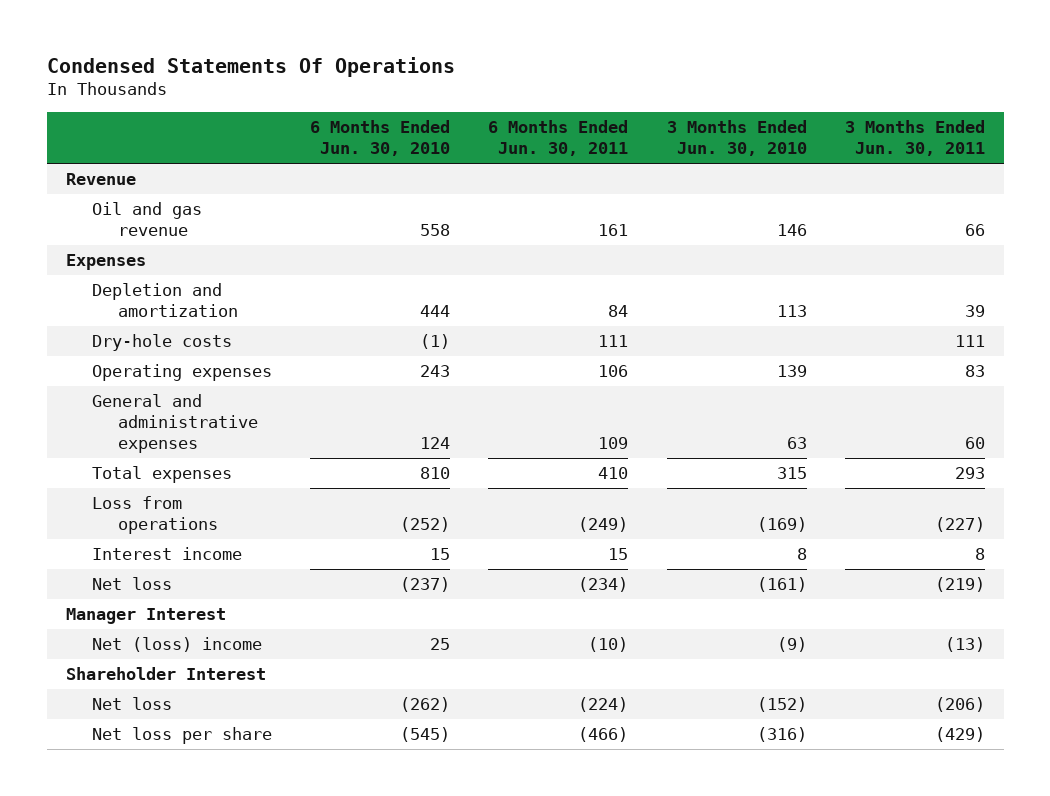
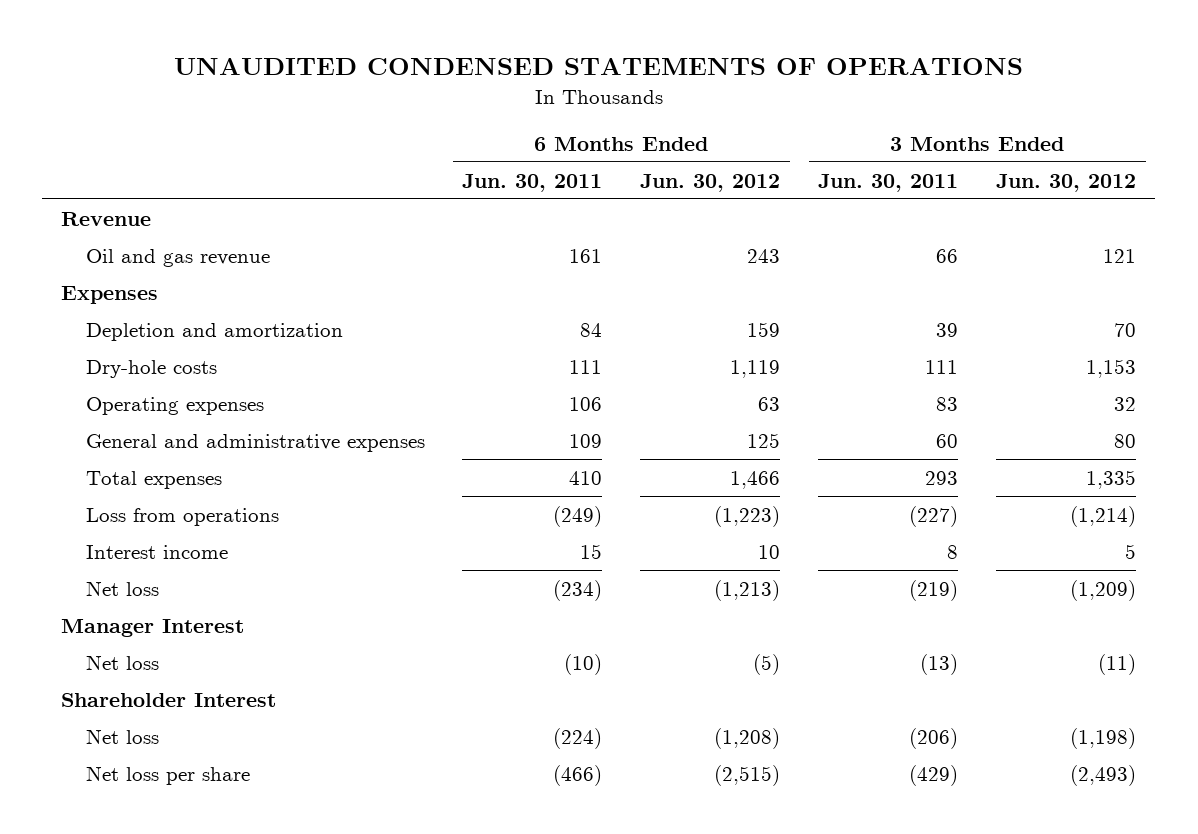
- Condensed Statements Of Operations
+ UNAUDITED CONDENSED STATEMENTS OF OPERATIONS
- | 6 Months Ended Jun. 30, 2010 | 6 Months Ended Jun. 30, 2011 | 3 Months Ended Jun. 30, 2010 | 3 Months Ended Jun. 30, 2011
+ | 6 Months Ended Jun. 30, 2011 | 6 Months Ended Jun. 30, 2012 | 3 Months Ended Jun. 30, 2011 | 3 Months Ended Jun. 30, 2012
- Net (loss) income | 25 | (10) | (9) | (13)
+ Net loss | (10) | (5) | (13) | (11)

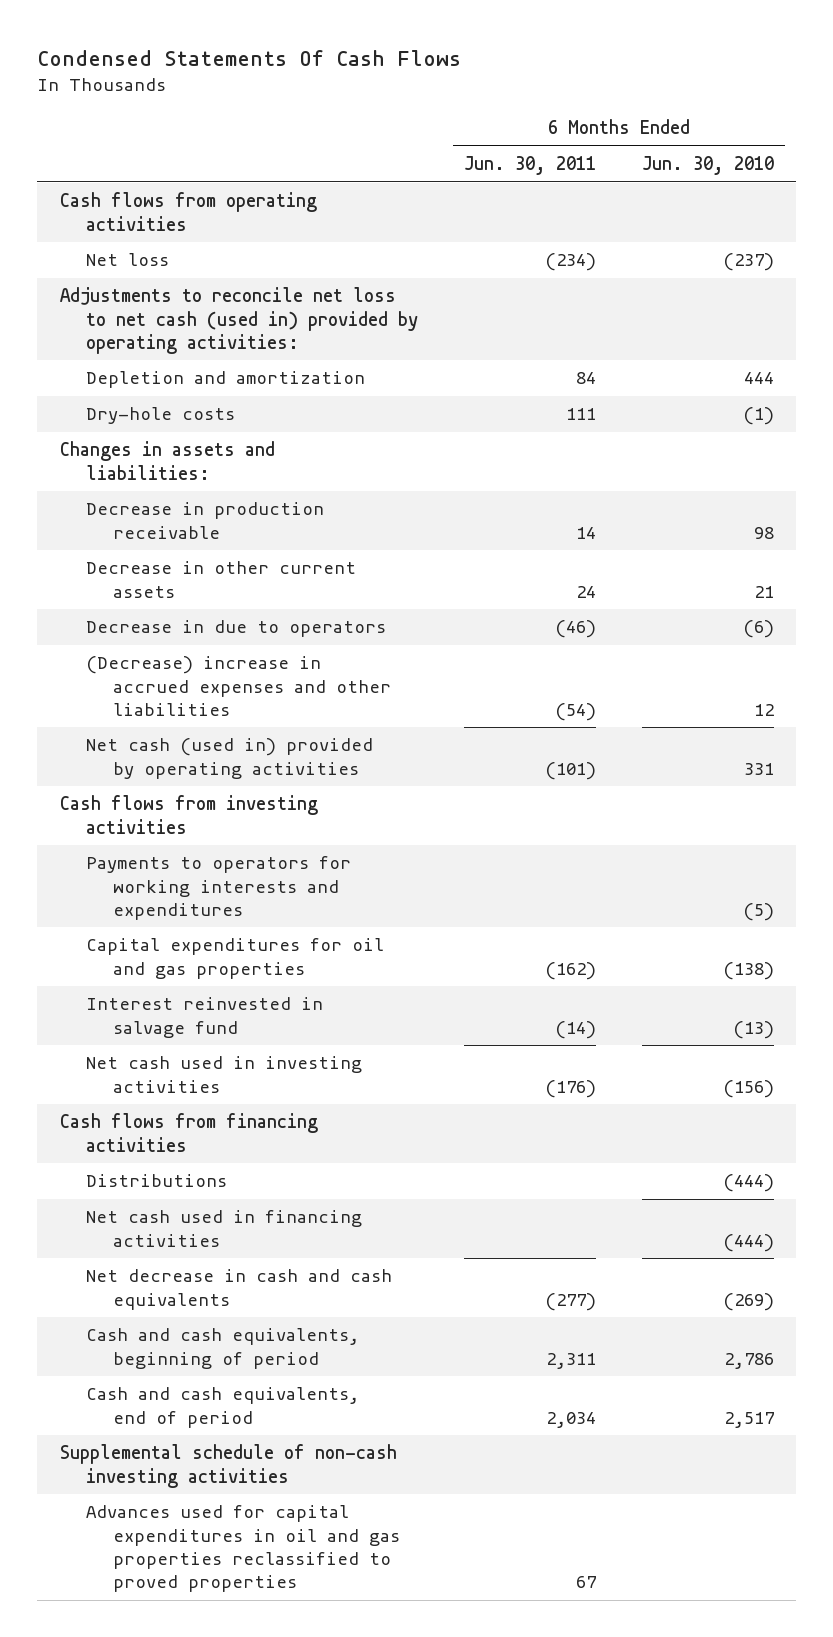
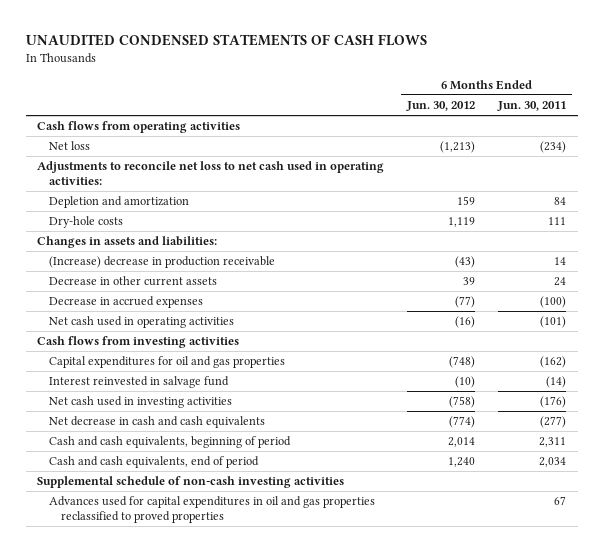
- Condensed Statements Of Cash Flows
+ UNAUDITED CONDENSED STATEMENTS OF CASH FLOWS
- | 6 Months Ended Jun. 30, 2011 | 6 Months Ended Jun. 30, 2010
+ | 6 Months Ended Jun. 30, 2012 | 6 Months Ended Jun. 30, 2011
- Adjustments to reconcile net loss to net cash (used in) provided by operating activities:
+ Adjustments to reconcile net loss to net cash used in operating activities:
- Decrease in production receivable | 14 | 98
+ (Increase) decrease in production receivable | (43) | 14
- Decrease in due to operators | (46) | (6)
- (Decrease) increase in accrued expenses and other liabilities | (54) | 12
- Net cash (used in) provided by operating activities | (101) | 331
+ Decrease in accrued expenses | (77) | (100)
+ Net cash used in operating activities | (16) | (101)
- Payments to operators for working interests and expenditures | | (5)
- Cash flows from financing activities
- Distributions | | (444)
- Net cash used in financing activities | | (444)

